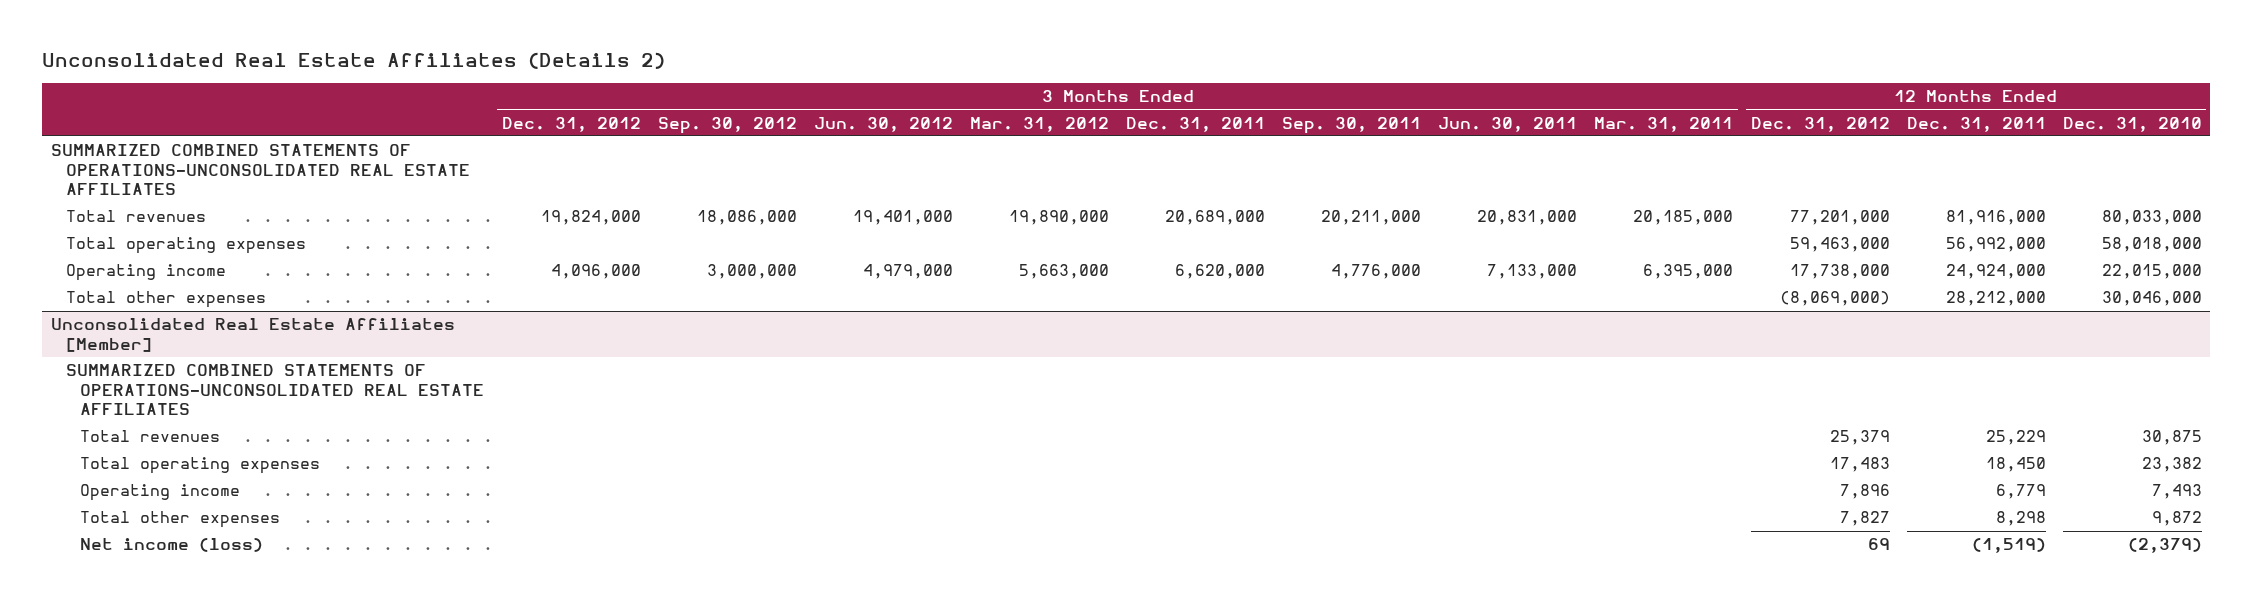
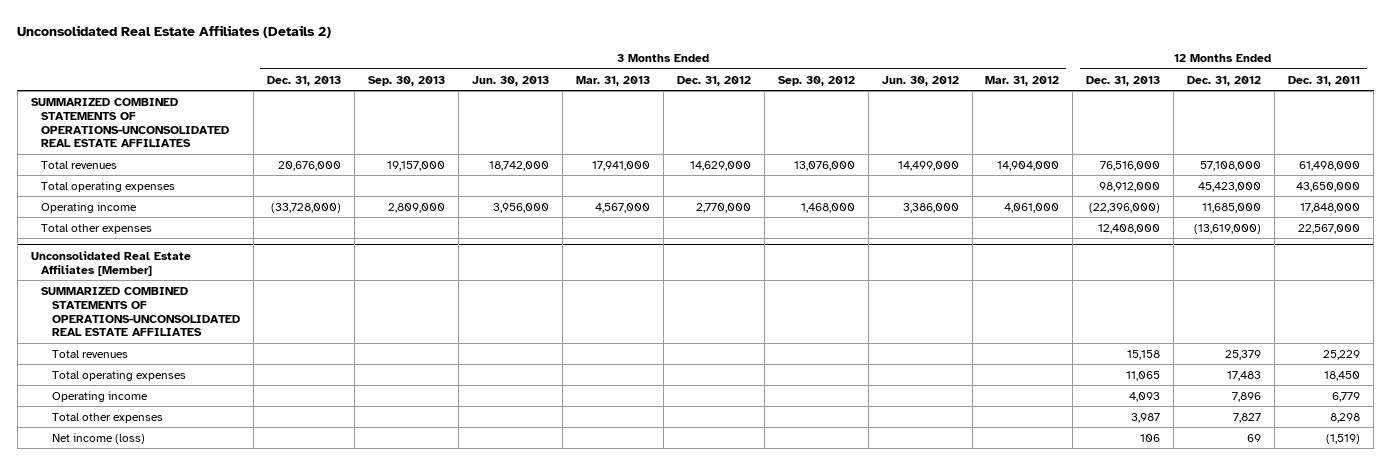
- | 3 Months Ended Dec. 31, 2012 | 3 Months Ended Sep. 30, 2012 | 3 Months Ended Jun. 30, 2012 | 3 Months Ended Mar. 31, 2012 | 3 Months Ended Dec. 31, 2011 | 3 Months Ended Sep. 30, 2011 | 3 Months Ended Jun. 30, 2011 | 3 Months Ended Mar. 31, 2011 | 12 Months Ended Dec. 31, 2012 | 12 Months Ended Dec. 31, 2011 | 12 Months Ended Dec. 31, 2010
+ | 3 Months Ended Dec. 31, 2013 | 3 Months Ended Sep. 30, 2013 | 3 Months Ended Jun. 30, 2013 | 3 Months Ended Mar. 31, 2013 | 3 Months Ended Dec. 31, 2012 | 3 Months Ended Sep. 30, 2012 | 3 Months Ended Jun. 30, 2012 | 3 Months Ended Mar. 31, 2012 | 12 Months Ended Dec. 31, 2013 | 12 Months Ended Dec. 31, 2012 | 12 Months Ended Dec. 31, 2011
- Total revenues | 19,824,000 | 18,086,000 | 19,401,000 | 19,890,000 | 20,689,000 | 20,211,000 | 20,831,000 | 20,185,000 | 77,201,000 | 81,916,000 | 80,033,000
- Total operating expenses | | | | | | | | | 59,463,000 | 56,992,000 | 58,018,000
- Operating income | 4,096,000 | 3,000,000 | 4,979,000 | 5,663,000 | 6,620,000 | 4,776,000 | 7,133,000 | 6,395,000 | 17,738,000 | 24,924,000 | 22,015,000
- Total other expenses | | | | | | | | | (8,069,000) | 28,212,000 | 30,046,000
+ Total revenues | 20,676,000 | 19,157,000 | 18,742,000 | 17,941,000 | 14,629,000 | 13,076,000 | 14,499,000 | 14,904,000 | 76,516,000 | 57,108,000 | 61,498,000
+ Total operating expenses | | | | | | | | | 98,912,000 | 45,423,000 | 43,650,000
+ Operating income | (33,728,000) | 2,809,000 | 3,956,000 | 4,567,000 | 2,770,000 | 1,468,000 | 3,386,000 | 4,061,000 | (22,396,000) | 11,685,000 | 17,848,000
+ Total other expenses | | | | | | | | | 12,408,000 | (13,619,000) | 22,567,000

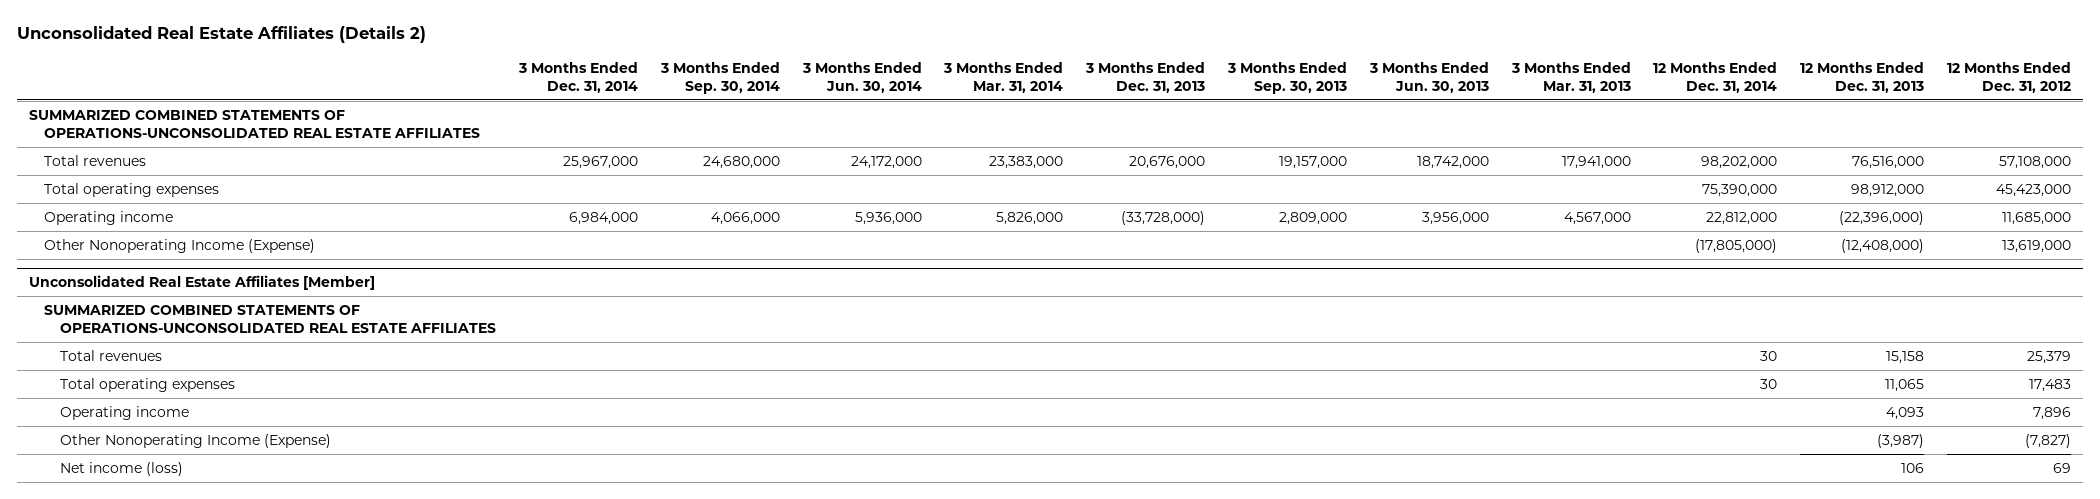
- | 3 Months Ended Dec. 31, 2013 | 3 Months Ended Sep. 30, 2013 | 3 Months Ended Jun. 30, 2013 | 3 Months Ended Mar. 31, 2013 | 3 Months Ended Dec. 31, 2012 | 3 Months Ended Sep. 30, 2012 | 3 Months Ended Jun. 30, 2012 | 3 Months Ended Mar. 31, 2012 | 12 Months Ended Dec. 31, 2013 | 12 Months Ended Dec. 31, 2012 | 12 Months Ended Dec. 31, 2011
+ | 3 Months Ended Dec. 31, 2014 | 3 Months Ended Sep. 30, 2014 | 3 Months Ended Jun. 30, 2014 | 3 Months Ended Mar. 31, 2014 | 3 Months Ended Dec. 31, 2013 | 3 Months Ended Sep. 30, 2013 | 3 Months Ended Jun. 30, 2013 | 3 Months Ended Mar. 31, 2013 | 12 Months Ended Dec. 31, 2014 | 12 Months Ended Dec. 31, 2013 | 12 Months Ended Dec. 31, 2012
- Total other expenses | | | | | | | | | 12,408,000 | (13,619,000) | 22,567,000
+ Other Nonoperating Income (Expense) | | | | | | | | | (17,805,000) | (12,408,000) | 13,619,000
@ Unconsolidated Real Estate Affiliates [Member]
- Total other expenses | | | | | | | | | 3,987 | 7,827 | 8,298
+ Other Nonoperating Income (Expense) | | | | | | | | | | (3,987) | (7,827)

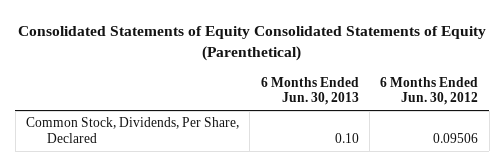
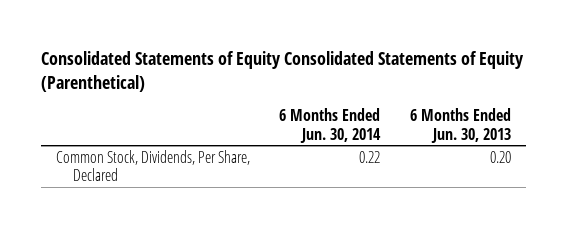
- | 6 Months Ended Jun. 30, 2013 | 6 Months Ended Jun. 30, 2012
+ | 6 Months Ended Jun. 30, 2014 | 6 Months Ended Jun. 30, 2013
- Common Stock, Dividends, Per Share, Declared | 0.10 | 0.09506
+ Common Stock, Dividends, Per Share, Declared | 0.22 | 0.20

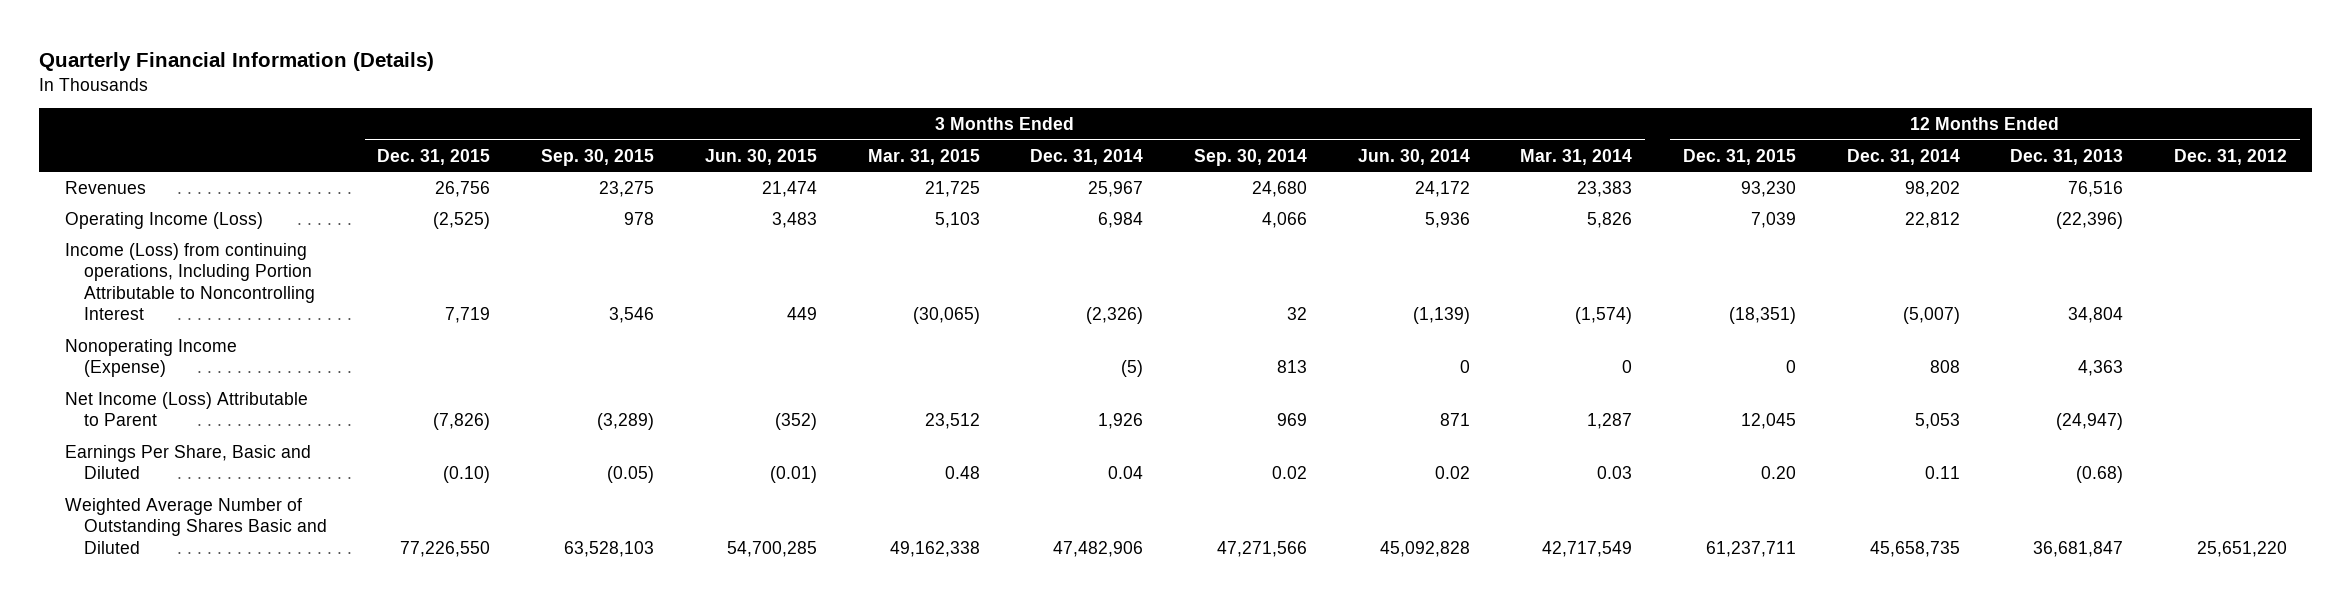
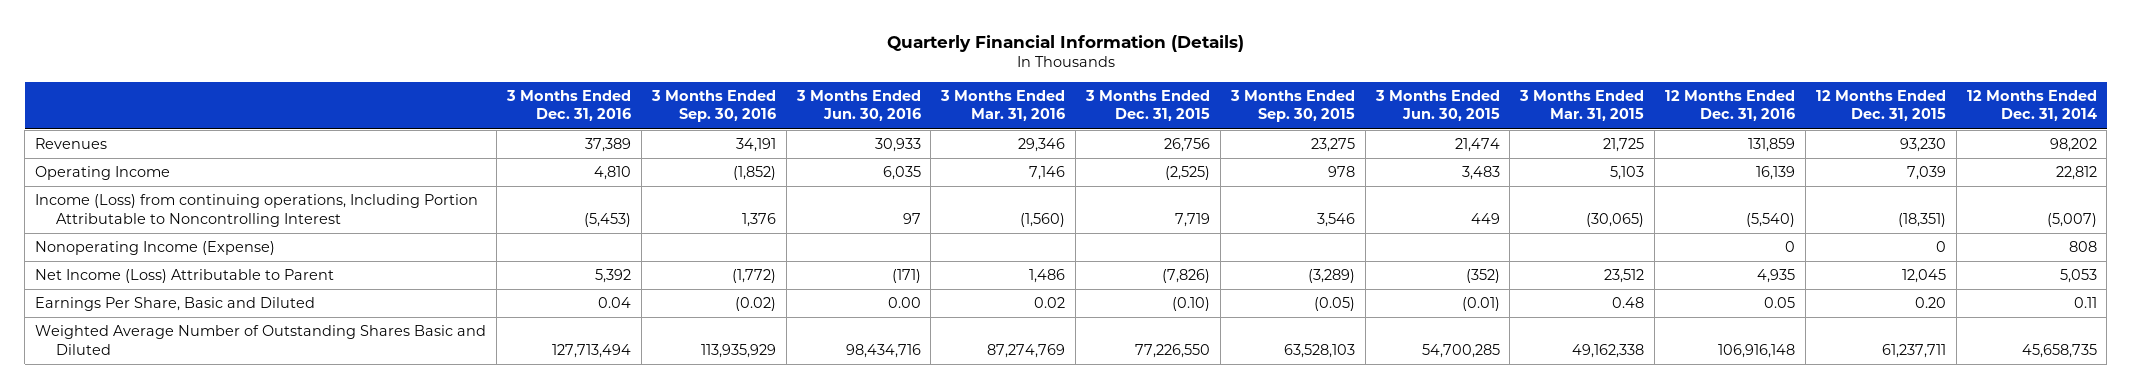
- | 3 Months Ended Dec. 31, 2015 | 3 Months Ended Sep. 30, 2015 | 3 Months Ended Jun. 30, 2015 | 3 Months Ended Mar. 31, 2015 | 3 Months Ended Dec. 31, 2014 | 3 Months Ended Sep. 30, 2014 | 3 Months Ended Jun. 30, 2014 | 3 Months Ended Mar. 31, 2014 | 12 Months Ended Dec. 31, 2015 | 12 Months Ended Dec. 31, 2014 | 12 Months Ended Dec. 31, 2013 | 12 Months Ended Dec. 31, 2012
+ | 3 Months Ended Dec. 31, 2016 | 3 Months Ended Sep. 30, 2016 | 3 Months Ended Jun. 30, 2016 | 3 Months Ended Mar. 31, 2016 | 3 Months Ended Dec. 31, 2015 | 3 Months Ended Sep. 30, 2015 | 3 Months Ended Jun. 30, 2015 | 3 Months Ended Mar. 31, 2015 | 12 Months Ended Dec. 31, 2016 | 12 Months Ended Dec. 31, 2015 | 12 Months Ended Dec. 31, 2014
- Operating Income (Loss) | (2,525) | 978 | 3,483 | 5,103 | 6,984 | 4,066 | 5,936 | 5,826 | 7,039 | 22,812 | (22,396) |
+ Operating Income | 4,810 | (1,852) | 6,035 | 7,146 | (2,525) | 978 | 3,483 | 5,103 | 16,139 | 7,039 | 22,812

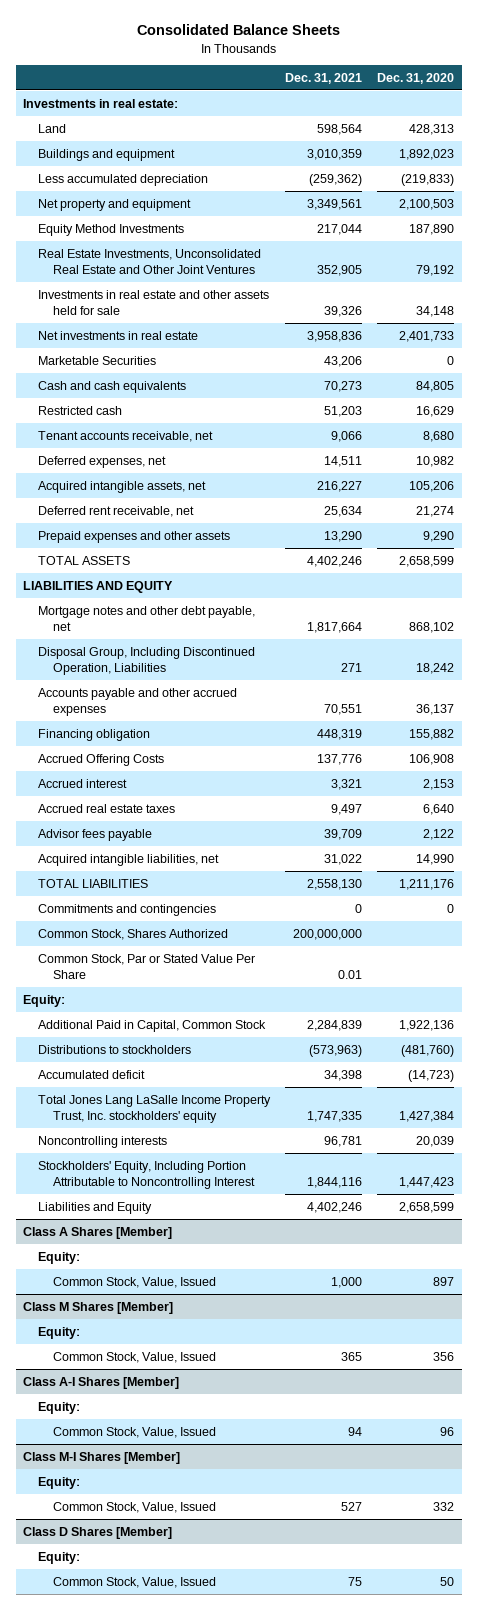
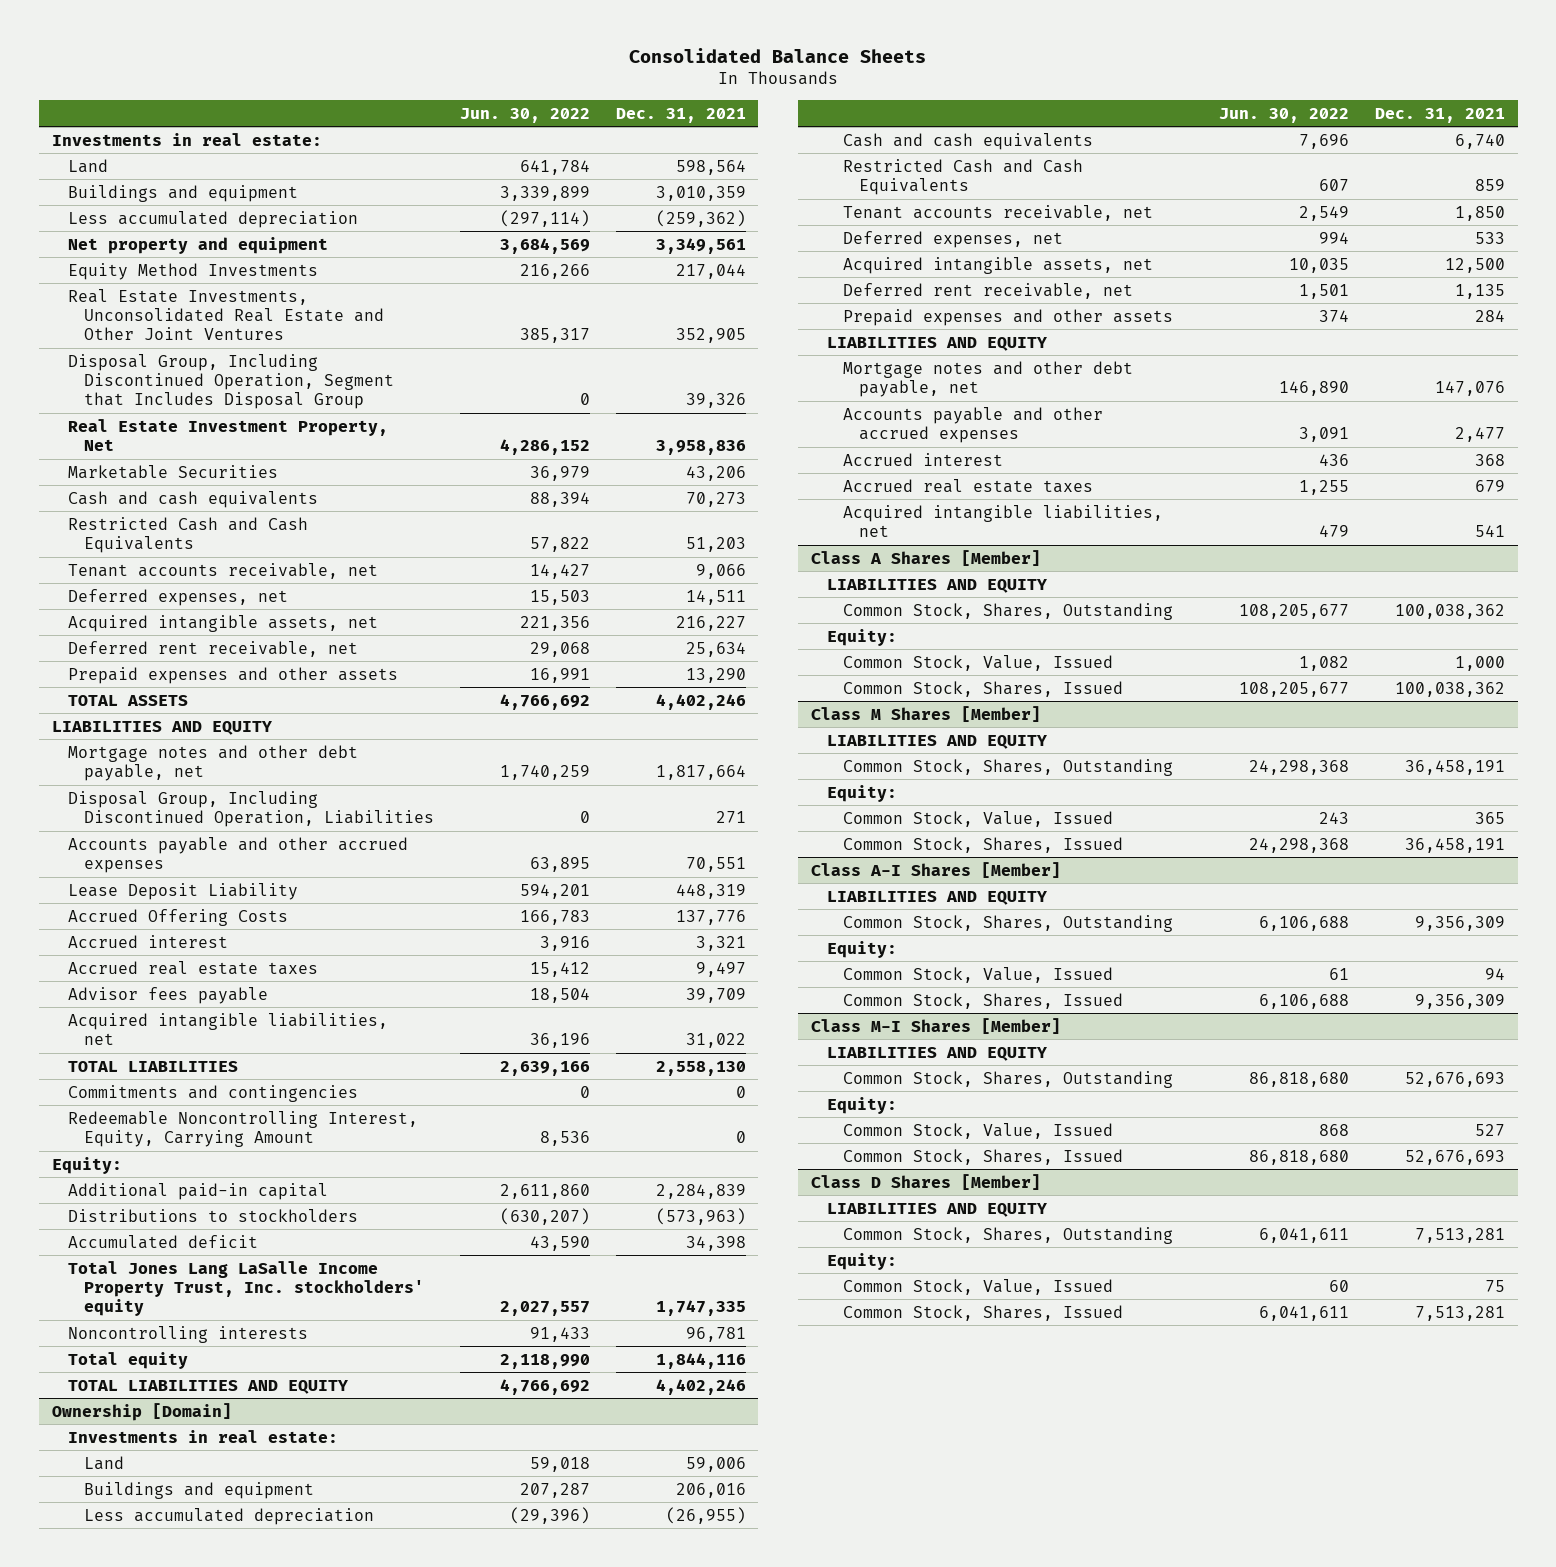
- | Dec. 31, 2021 | Dec. 31, 2020
+ | Jun. 30, 2022 | Dec. 31, 2021
- Investments in real estate and other assets held for sale | 39,326 | 34,148
- Net investments in real estate | 3,958,836 | 2,401,733
+ Disposal Group, Including Discontinued Operation, Segment that Includes Disposal Group | 0 | 39,326
+ Real Estate Investment Property, Net | 4,286,152 | 3,958,836
- Restricted cash | 51,203 | 16,629
+ Restricted Cash and Cash Equivalents | 57,822 | 51,203
- Financing obligation | 448,319 | 155,882
+ Lease Deposit Liability | 594,201 | 448,319
- Common Stock, Shares Authorized | 200,000,000 |
- Common Stock, Par or Stated Value Per Share | 0.01 |
+ Redeemable Noncontrolling Interest, Equity, Carrying Amount | 8,536 | 0
- Additional Paid in Capital, Common Stock | 2,284,839 | 1,922,136
+ Additional paid-in capital | 2,611,860 | 2,284,839
- Stockholders' Equity, Including Portion Attributable to Noncontrolling Interest | 1,844,116 | 1,447,423
- Liabilities and Equity | 4,402,246 | 2,658,599
+ Total equity | 2,118,990 | 1,844,116
+ TOTAL LIABILITIES AND EQUITY | 4,766,692 | 4,402,246
+ Ownership [Domain]
+ Investments in real estate:
+ Land | 59,018 | 59,006
+ Buildings and equipment | 207,287 | 206,016
+ Less accumulated depreciation | (29,396) | (26,955)
+ Cash and cash equivalents | 7,696 | 6,740
+ Restricted Cash and Cash Equivalents | 607 | 859
+ Tenant accounts receivable, net | 2,549 | 1,850
+ Deferred expenses, net | 994 | 533
+ Acquired intangible assets, net | 10,035 | 12,500
+ Deferred rent receivable, net | 1,501 | 1,135
+ Prepaid expenses and other assets | 374 | 284
+ LIABILITIES AND EQUITY
+ Mortgage notes and other debt payable, net | 146,890 | 147,076
+ Accounts payable and other accrued expenses | 3,091 | 2,477
+ Accrued interest | 436 | 368
+ Accrued real estate taxes | 1,255 | 679
+ Acquired intangible liabilities, net | 479 | 541
@ Class A Shares [Member]
+ LIABILITIES AND EQUITY
+ Common Stock, Shares, Outstanding | 108,205,677 | 100,038,362
+ Common Stock, Shares, Issued | 108,205,677 | 100,038,362
@ Class M Shares [Member]
+ LIABILITIES AND EQUITY
+ Common Stock, Shares, Outstanding | 24,298,368 | 36,458,191
+ Common Stock, Shares, Issued | 24,298,368 | 36,458,191
@ Class A-I Shares [Member]
+ LIABILITIES AND EQUITY
+ Common Stock, Shares, Outstanding | 6,106,688 | 9,356,309
+ Common Stock, Shares, Issued | 6,106,688 | 9,356,309
@ Class M-I Shares [Member]
+ LIABILITIES AND EQUITY
+ Common Stock, Shares, Outstanding | 86,818,680 | 52,676,693
+ Common Stock, Shares, Issued | 86,818,680 | 52,676,693
@ Class D Shares [Member]
+ LIABILITIES AND EQUITY
+ Common Stock, Shares, Outstanding | 6,041,611 | 7,513,281
+ Common Stock, Shares, Issued | 6,041,611 | 7,513,281

